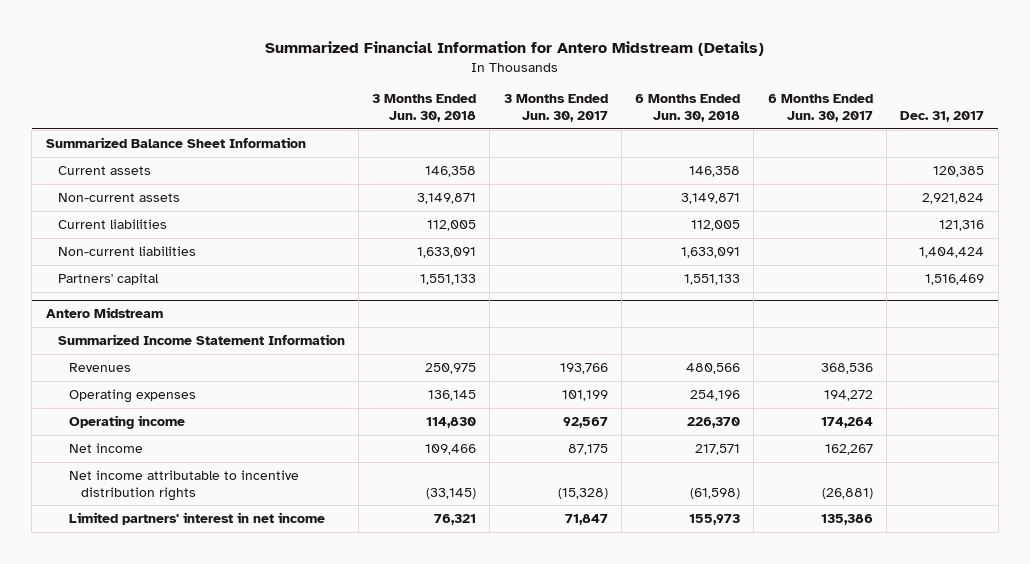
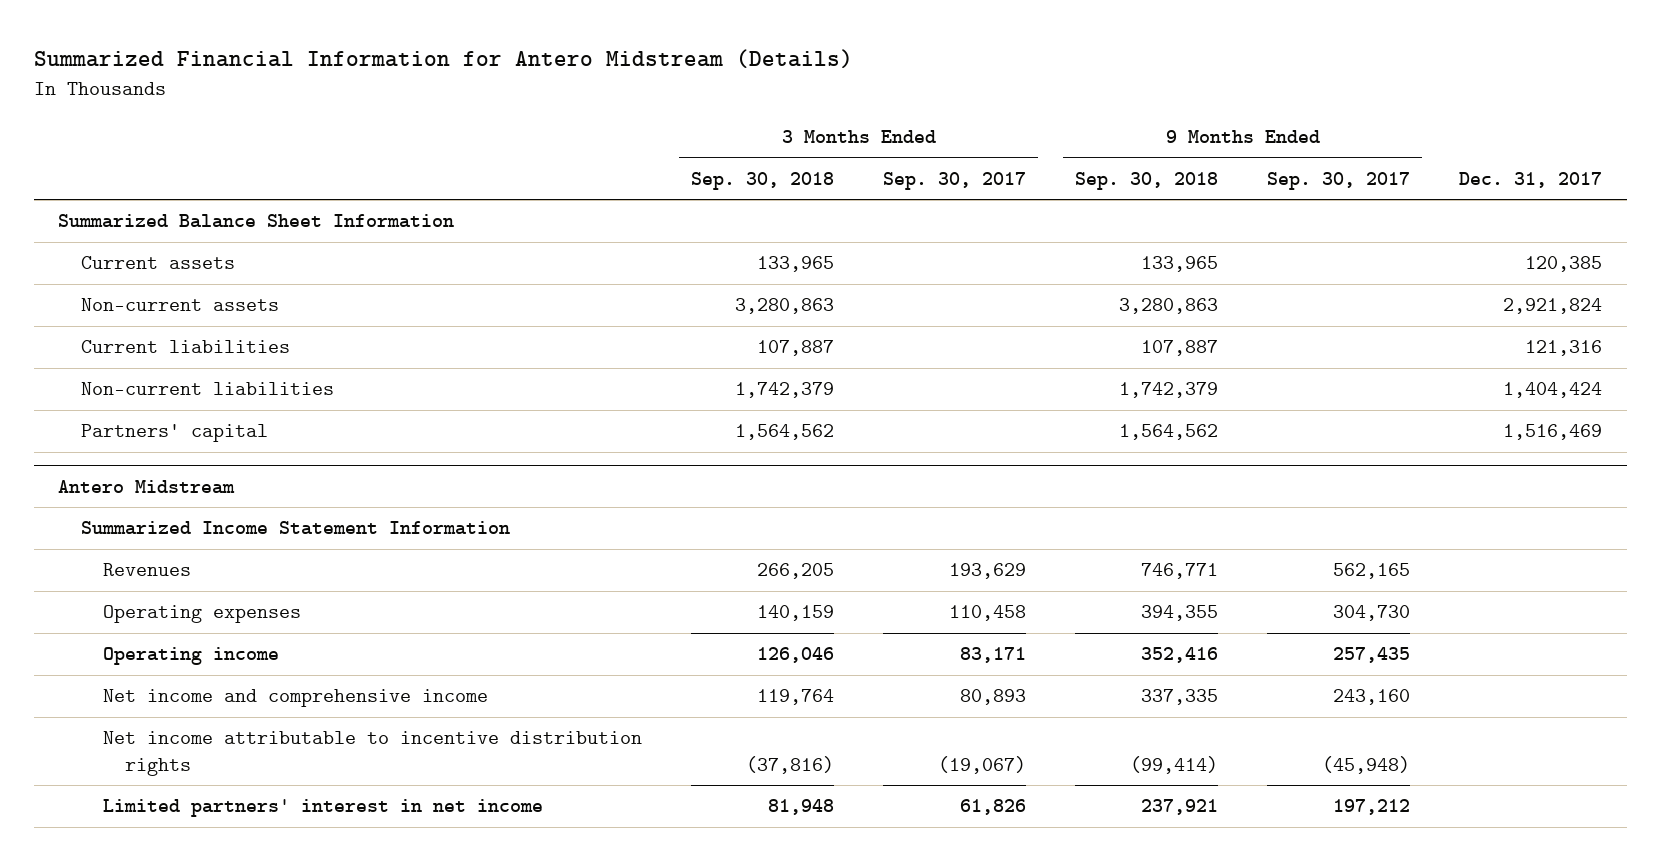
- | 3 Months Ended Jun. 30, 2018 | 3 Months Ended Jun. 30, 2017 | 6 Months Ended Jun. 30, 2018 | 6 Months Ended Jun. 30, 2017 | Dec. 31, 2017
+ | 3 Months Ended Sep. 30, 2018 | 3 Months Ended Sep. 30, 2017 | 9 Months Ended Sep. 30, 2018 | 9 Months Ended Sep. 30, 2017 | Dec. 31, 2017
@ Antero Midstream
- Net income | 109,466 | 87,175 | 217,571 | 162,267 |
+ Net income and comprehensive income | 119,764 | 80,893 | 337,335 | 243,160 |

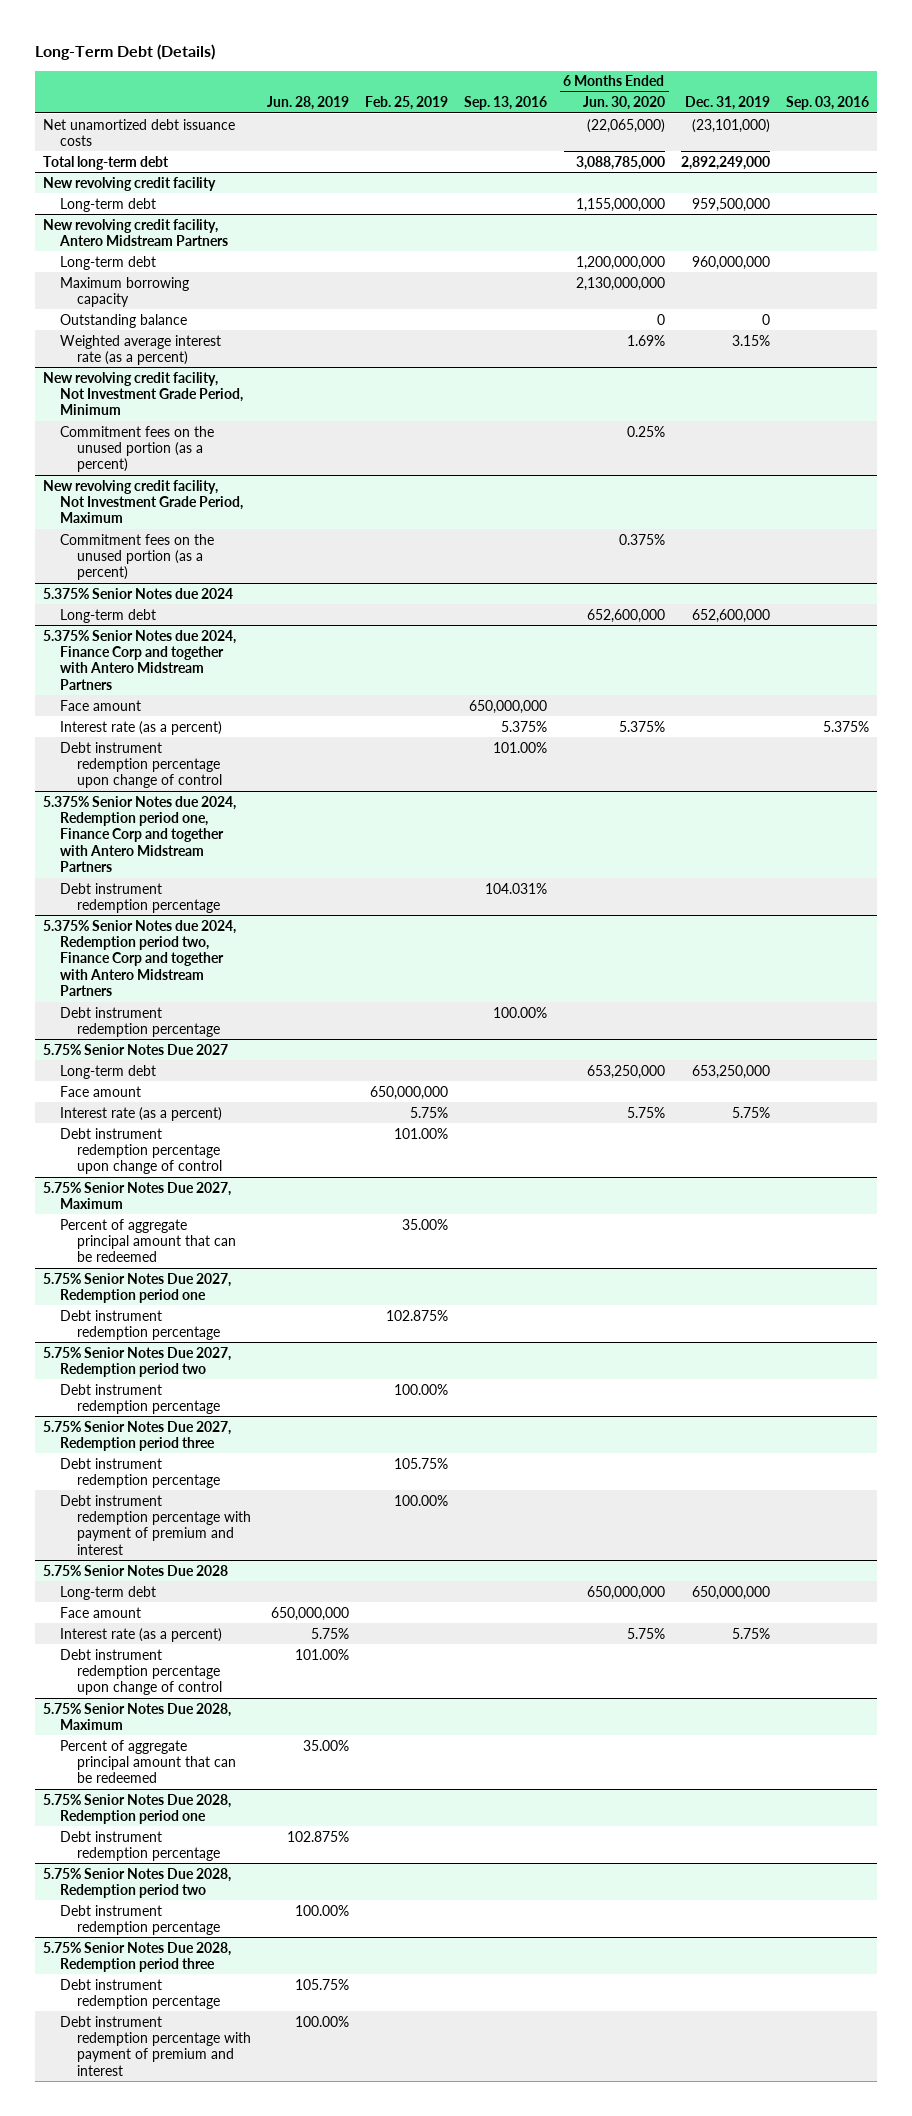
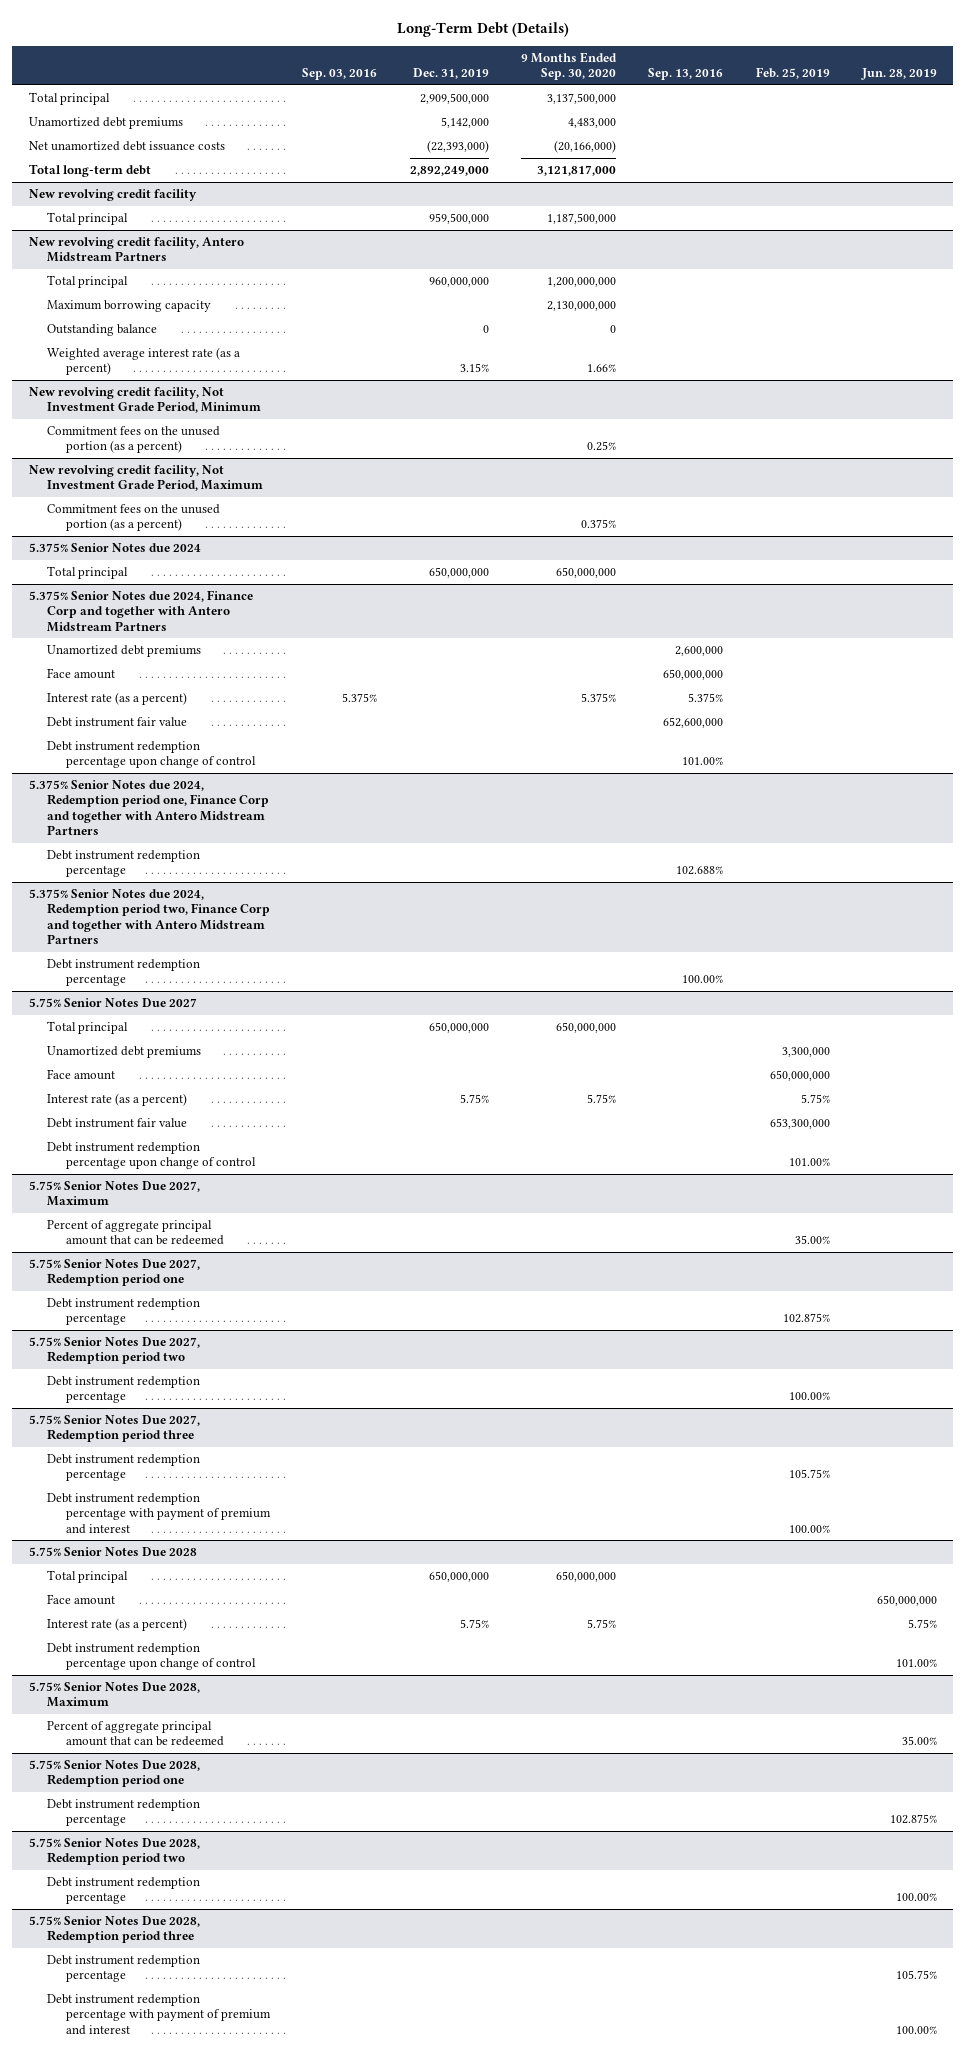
- | Jun. 28, 2019 | Feb. 25, 2019 | Sep. 13, 2016 | 6 Months Ended Jun. 30, 2020 | Dec. 31, 2019 | Sep. 03, 2016
+ | Sep. 03, 2016 | Dec. 31, 2019 | 9 Months Ended Sep. 30, 2020 | Sep. 13, 2016 | Feb. 25, 2019 | Jun. 28, 2019
- Net unamortized debt issuance costs | | | | (22,065,000) | (23,101,000) |
+ Total principal | | 2,909,500,000 | 3,137,500,000 | | |
+ Unamortized debt premiums | | 5,142,000 | 4,483,000 | | |
+ Net unamortized debt issuance costs | | (22,393,000) | (20,166,000) | | |
@ New revolving credit facility
- Long-term debt | | | | 1,155,000,000 | 959,500,000 |
+ Total principal | | 959,500,000 | 1,187,500,000 | | |
@ New revolving credit facility, Antero Midstream Partners
- Long-term debt | | | | 1,200,000,000 | 960,000,000 |
+ Total principal | | 960,000,000 | 1,200,000,000 | | |
@ 5.375% Senior Notes due 2024
- Long-term debt | | | | 652,600,000 | 652,600,000 |
+ Total principal | | 650,000,000 | 650,000,000 | | |
@ 5.375% Senior Notes due 2024, Finance Corp and together with Antero Midstream Partners
+ Unamortized debt premiums | | | | 2,600,000 | |
+ Debt instrument fair value | | | | 652,600,000 | |
@ 5.375% Senior Notes due 2024, Redemption period one, Finance Corp and together with Antero Midstream Partners
- Debt instrument redemption percentage | | | 104.031% | | |
+ Debt instrument redemption percentage | | | | 102.688% | |
@ 5.75% Senior Notes Due 2027
- Long-term debt | | | | 653,250,000 | 653,250,000 |
+ Total principal | | 650,000,000 | 650,000,000 | | |
+ Unamortized debt premiums | | | | | 3,300,000 |
+ Debt instrument fair value | | | | | 653,300,000 |
@ 5.75% Senior Notes Due 2028
- Long-term debt | | | | 650,000,000 | 650,000,000 |
+ Total principal | | 650,000,000 | 650,000,000 | | |

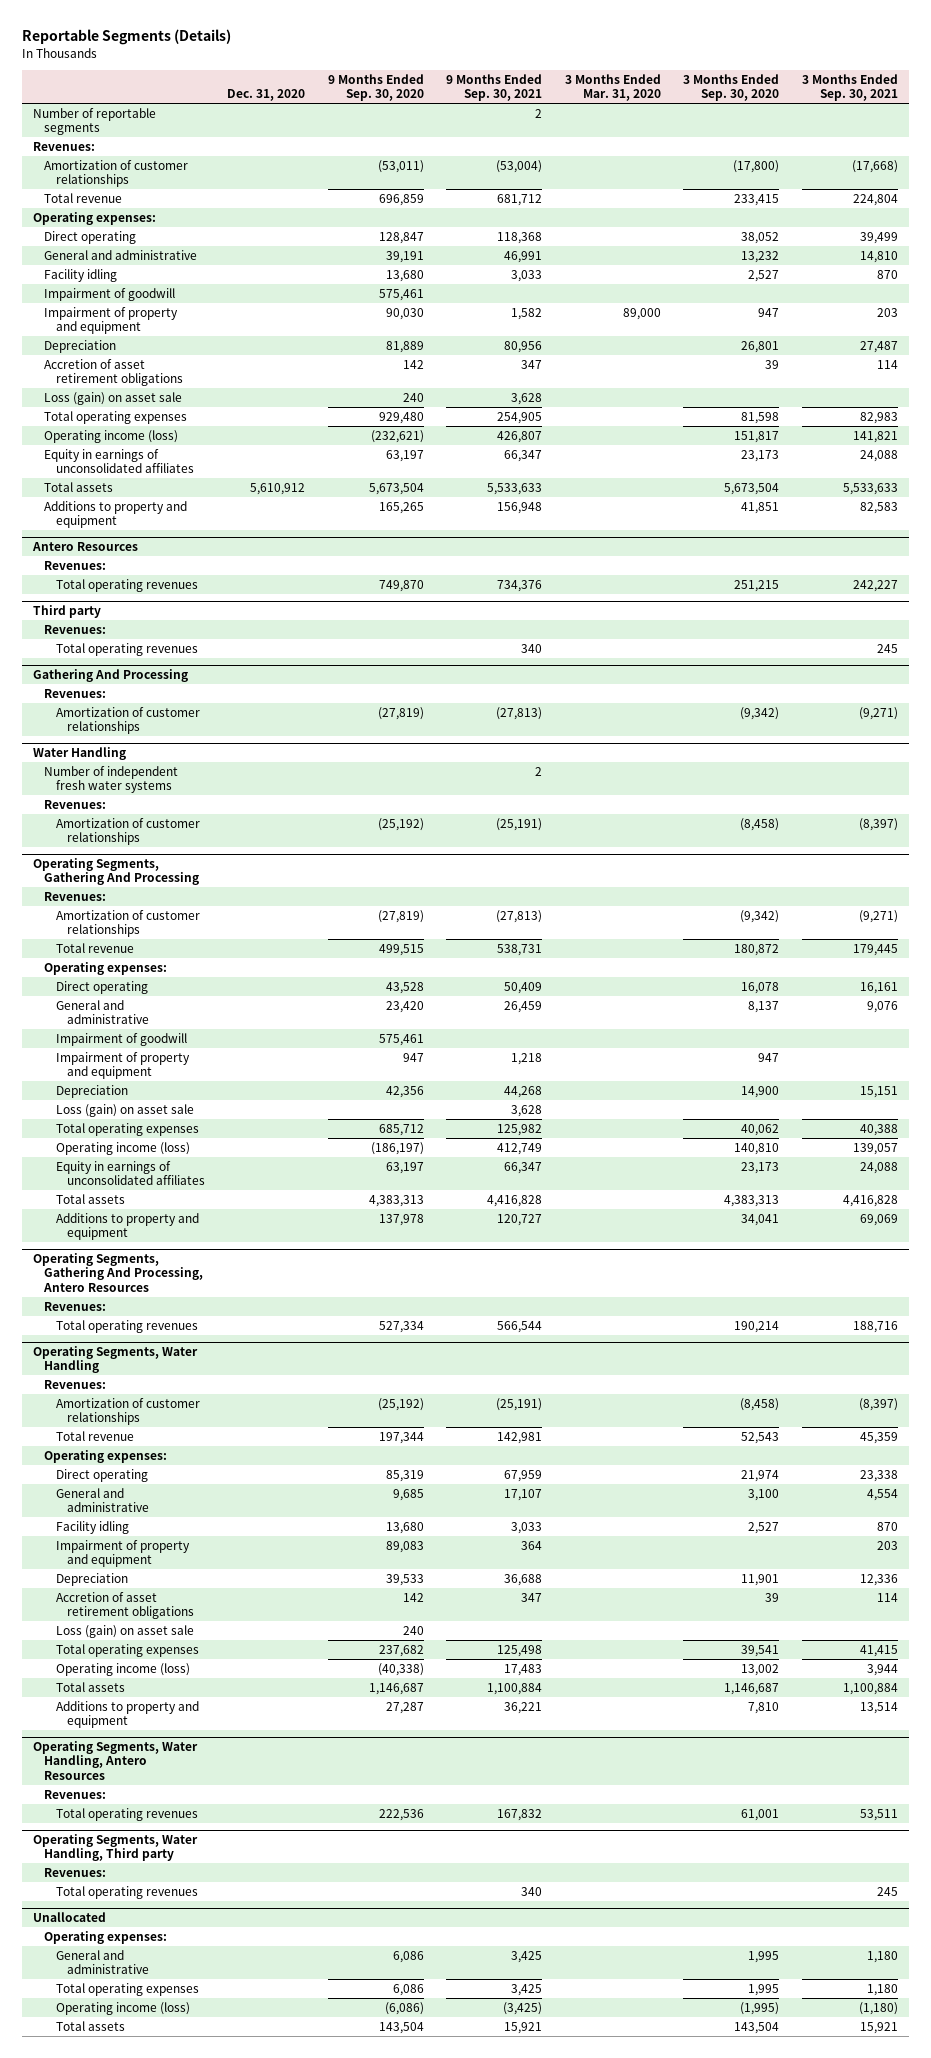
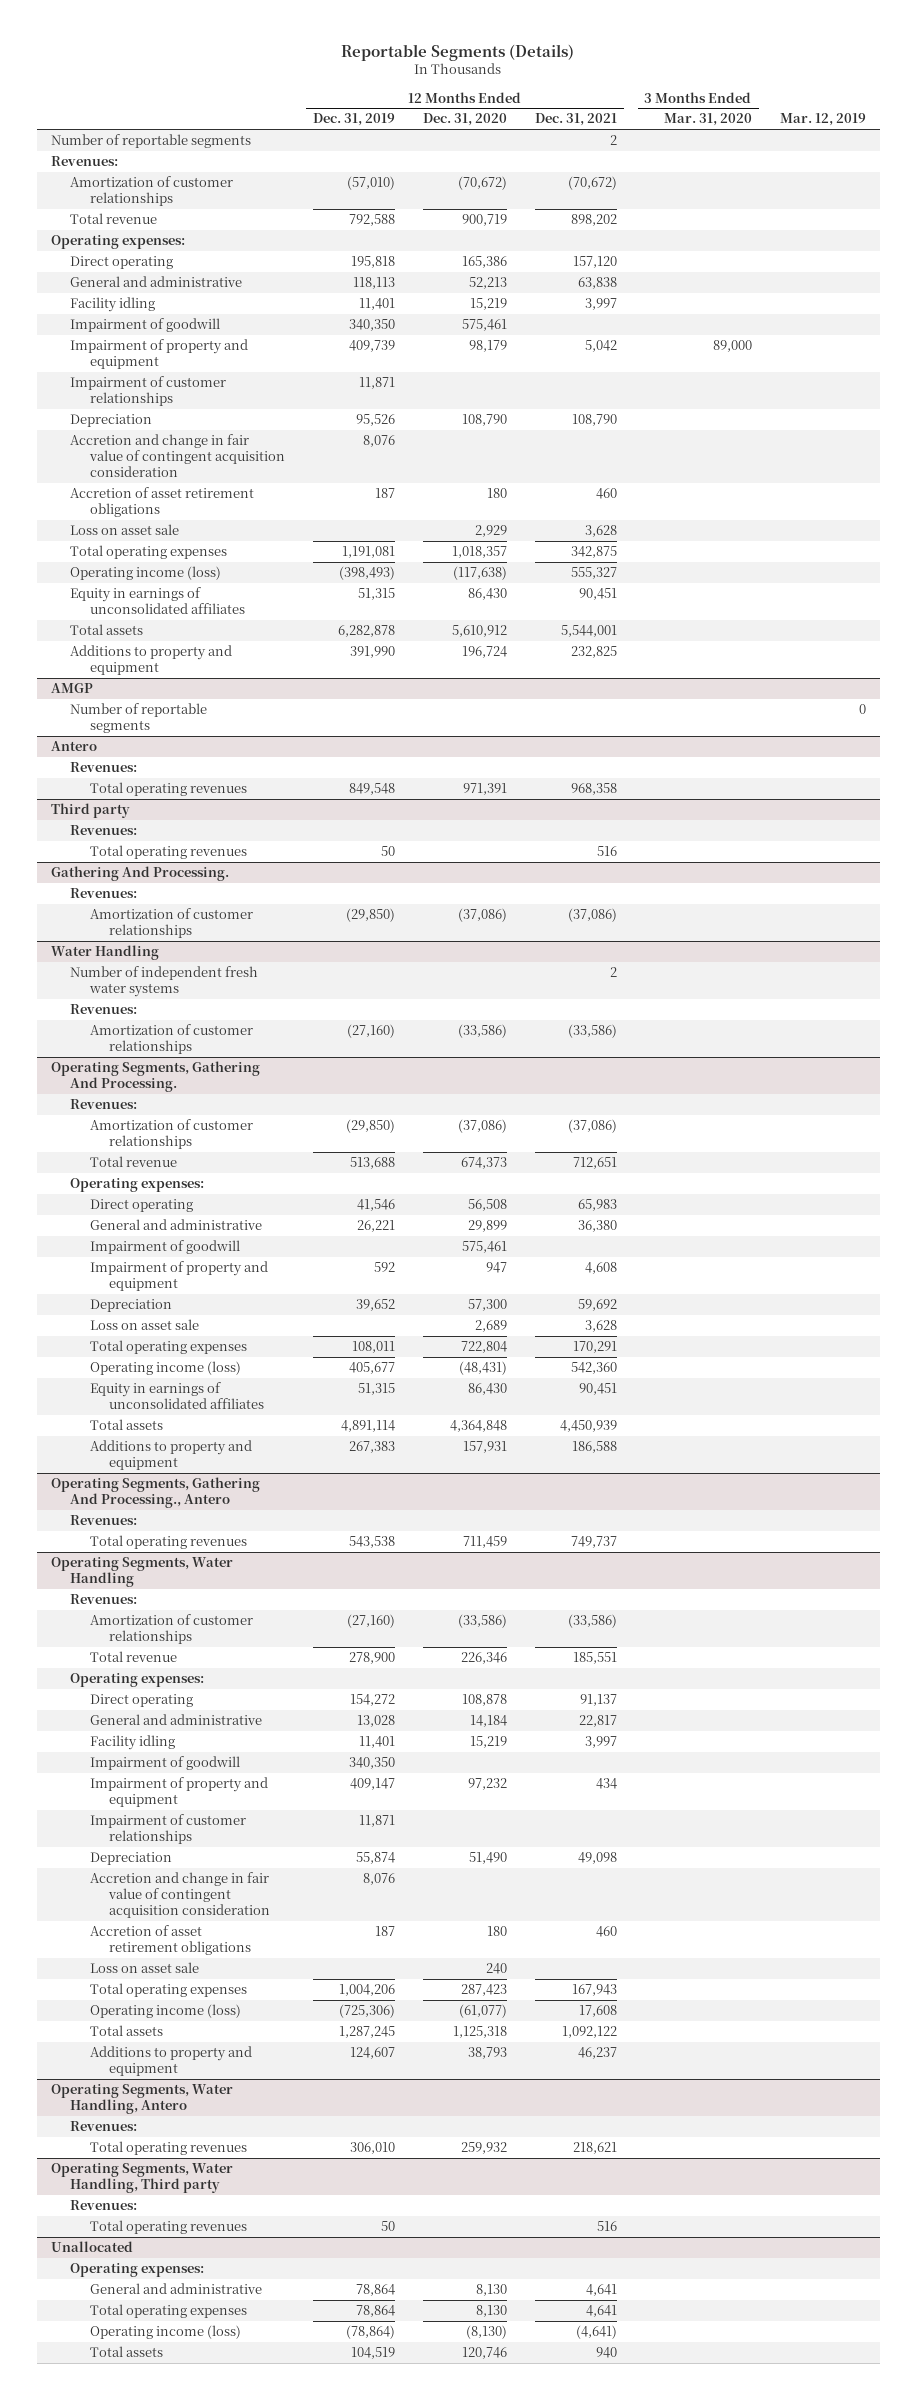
- | Dec. 31, 2020 | 9 Months Ended Sep. 30, 2020 | 9 Months Ended Sep. 30, 2021 | 3 Months Ended Mar. 31, 2020 | 3 Months Ended Sep. 30, 2020 | 3 Months Ended Sep. 30, 2021
+ | 12 Months Ended Dec. 31, 2019 | 12 Months Ended Dec. 31, 2020 | 12 Months Ended Dec. 31, 2021 | 3 Months Ended Mar. 31, 2020 | Mar. 12, 2019
+ Impairment of customer relationships | 11,871 | | | |
+ Accretion and change in fair value of contingent acquisition consideration | 8,076 | | | |
- Loss (gain) on asset sale | | 240 | 3,628 | | |
+ Loss on asset sale | | 2,929 | 3,628 | |
- Antero Resources
+ AMGP
+ Number of reportable segments | | | | | 0
+ Antero
- Gathering And Processing
+ Gathering And Processing.
- Operating Segments, Gathering And Processing
+ Operating Segments, Gathering And Processing.
- Loss (gain) on asset sale | | | 3,628 | | |
+ Loss on asset sale | | 2,689 | 3,628 | |
- Operating Segments, Gathering And Processing, Antero Resources
+ Operating Segments, Gathering And Processing., Antero
@ Operating Segments, Water Handling
+ Impairment of goodwill | 340,350 | | | |
+ Impairment of customer relationships | 11,871 | | | |
+ Accretion and change in fair value of contingent acquisition consideration | 8,076 | | | |
- Loss (gain) on asset sale | | 240 | | | |
+ Loss on asset sale | | 240 | | |
- Operating Segments, Water Handling, Antero Resources
+ Operating Segments, Water Handling, Antero

